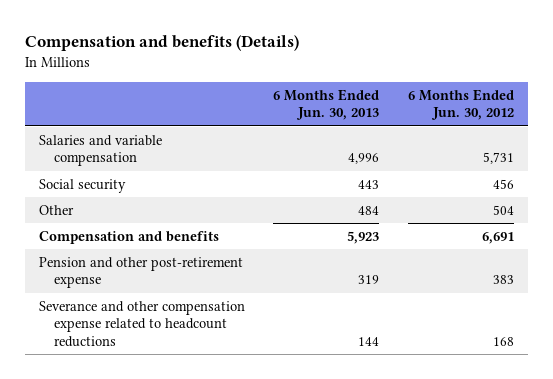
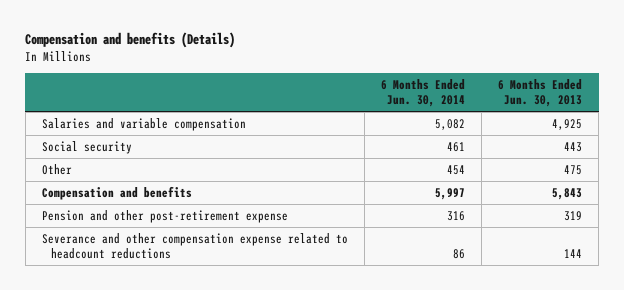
- | 6 Months Ended Jun. 30, 2013 | 6 Months Ended Jun. 30, 2012
+ | 6 Months Ended Jun. 30, 2014 | 6 Months Ended Jun. 30, 2013
- Salaries and variable compensation | 4,996 | 5,731
+ Salaries and variable compensation | 5,082 | 4,925
- Other | 484 | 504
- Compensation and benefits | 5,923 | 6,691
+ Other | 454 | 475
+ Compensation and benefits | 5,997 | 5,843

